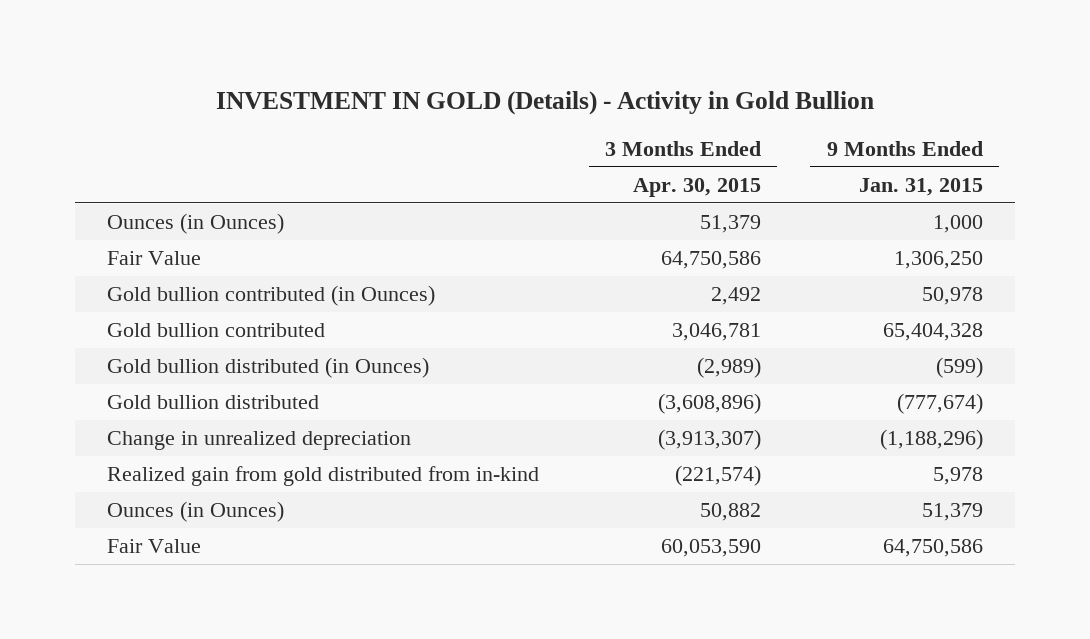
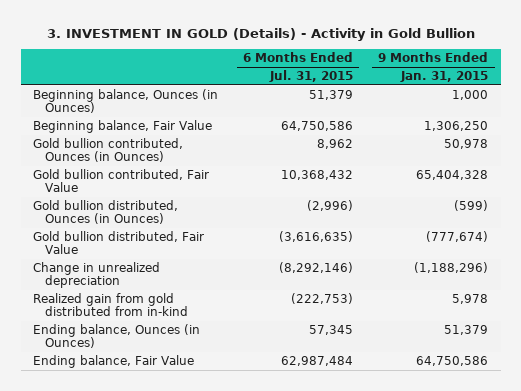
- INVESTMENT IN GOLD (Details) - Activity in Gold Bullion
+ 3. INVESTMENT IN GOLD (Details) - Activity in Gold Bullion
- | 3 Months Ended Apr. 30, 2015 | 9 Months Ended Jan. 31, 2015
+ | 6 Months Ended Jul. 31, 2015 | 9 Months Ended Jan. 31, 2015
- Ounces (in Ounces) | 51,379 | 1,000
- Fair Value | 64,750,586 | 1,306,250
- Gold bullion contributed (in Ounces) | 2,492 | 50,978
- Gold bullion contributed | 3,046,781 | 65,404,328
- Gold bullion distributed (in Ounces) | (2,989) | (599)
- Gold bullion distributed | (3,608,896) | (777,674)
+ Beginning balance, Ounces (in Ounces) | 51,379 | 1,000
+ Beginning balance, Fair Value | 64,750,586 | 1,306,250
+ Gold bullion contributed, Ounces (in Ounces) | 8,962 | 50,978
+ Gold bullion contributed, Fair Value | 10,368,432 | 65,404,328
+ Gold bullion distributed, Ounces (in Ounces) | (2,996) | (599)
+ Gold bullion distributed, Fair Value | (3,616,635) | (777,674)
- Ounces (in Ounces) | 50,882 | 51,379
- Fair Value | 60,053,590 | 64,750,586
+ Ending balance, Ounces (in Ounces) | 57,345 | 51,379
+ Ending balance, Fair Value | 62,987,484 | 64,750,586

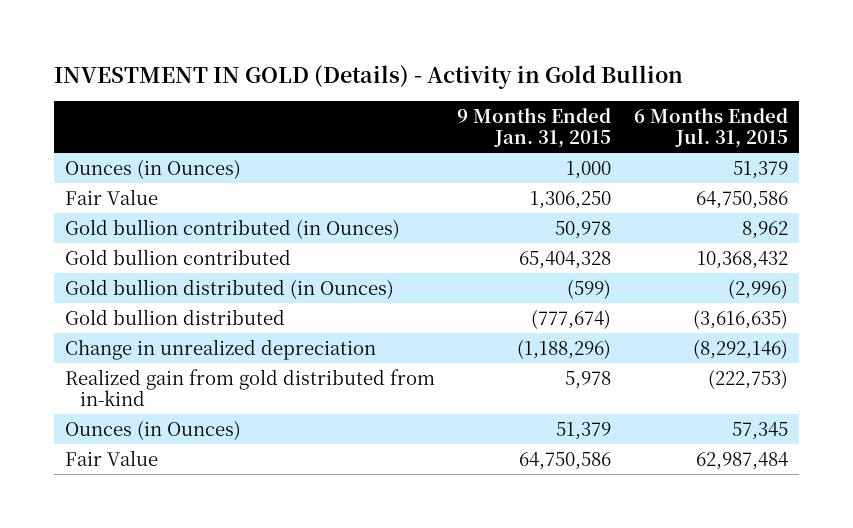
- 3. INVESTMENT IN GOLD (Details) - Activity in Gold Bullion
+ INVESTMENT IN GOLD (Details) - Activity in Gold Bullion
- | 6 Months Ended Jul. 31, 2015 | 9 Months Ended Jan. 31, 2015
+ | 9 Months Ended Jan. 31, 2015 | 6 Months Ended Jul. 31, 2015
- Beginning balance, Ounces (in Ounces) | 51,379 | 1,000
- Beginning balance, Fair Value | 64,750,586 | 1,306,250
- Gold bullion contributed, Ounces (in Ounces) | 8,962 | 50,978
- Gold bullion contributed, Fair Value | 10,368,432 | 65,404,328
- Gold bullion distributed, Ounces (in Ounces) | (2,996) | (599)
- Gold bullion distributed, Fair Value | (3,616,635) | (777,674)
+ Ounces (in Ounces) | 1,000 | 51,379
+ Fair Value | 1,306,250 | 64,750,586
+ Gold bullion contributed (in Ounces) | 50,978 | 8,962
+ Gold bullion contributed | 65,404,328 | 10,368,432
+ Gold bullion distributed (in Ounces) | (599) | (2,996)
+ Gold bullion distributed | (777,674) | (3,616,635)
- Ending balance, Ounces (in Ounces) | 57,345 | 51,379
- Ending balance, Fair Value | 62,987,484 | 64,750,586
+ Ounces (in Ounces) | 51,379 | 57,345
+ Fair Value | 64,750,586 | 62,987,484

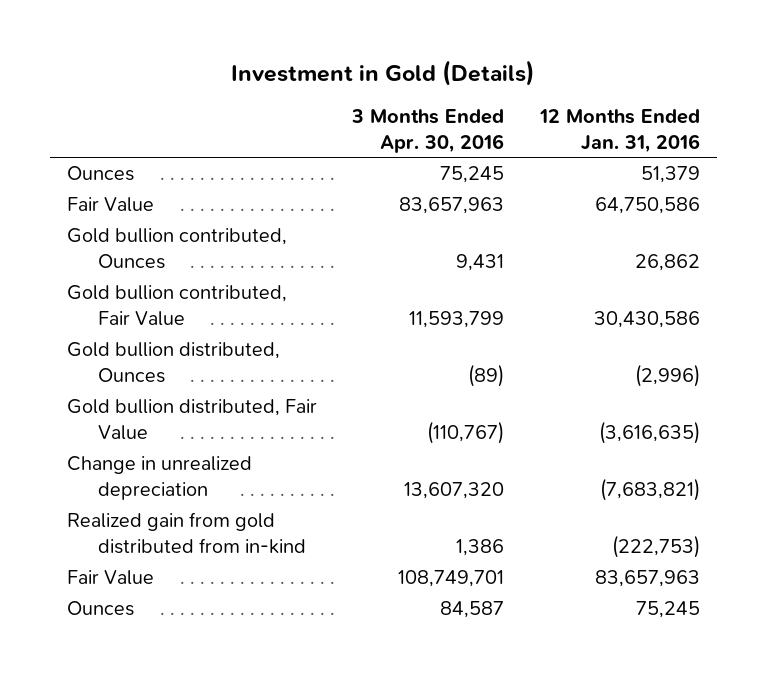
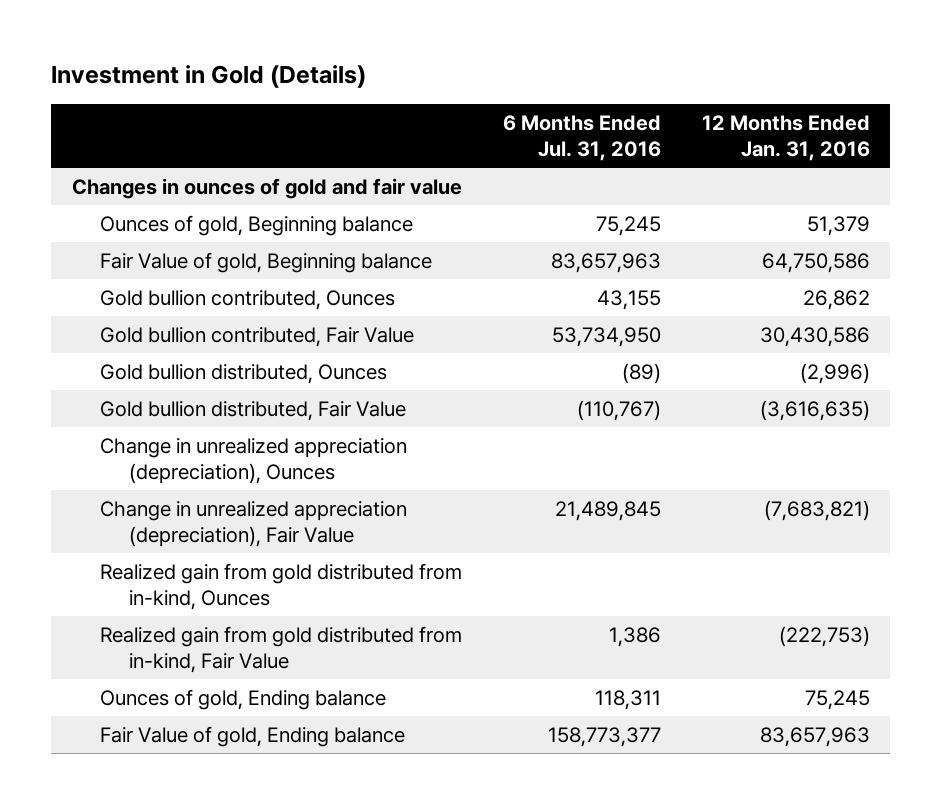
- | 3 Months Ended Apr. 30, 2016 | 12 Months Ended Jan. 31, 2016
+ | 6 Months Ended Jul. 31, 2016 | 12 Months Ended Jan. 31, 2016
- Ounces | 75,245 | 51,379
- Fair Value | 83,657,963 | 64,750,586
+ Changes in ounces of gold and fair value
+ Ounces of gold, Beginning balance | 75,245 | 51,379
+ Fair Value of gold, Beginning balance | 83,657,963 | 64,750,586
- Change in unrealized depreciation | 13,607,320 | (7,683,821)
- Realized gain from gold distributed from in-kind | 1,386 | (222,753)
- Fair Value | 108,749,701 | 83,657,963
- Ounces | 84,587 | 75,245
+ Change in unrealized appreciation (depreciation), Ounces
+ Change in unrealized appreciation (depreciation), Fair Value | 21,489,845 | (7,683,821)
+ Realized gain from gold distributed from in-kind, Ounces
+ Realized gain from gold distributed from in-kind, Fair Value | 1,386 | (222,753)
+ Ounces of gold, Ending balance | 118,311 | 75,245
+ Fair Value of gold, Ending balance | 158,773,377 | 83,657,963

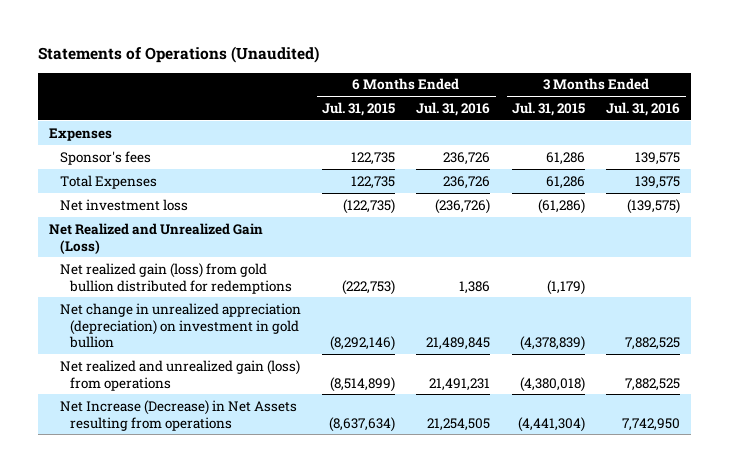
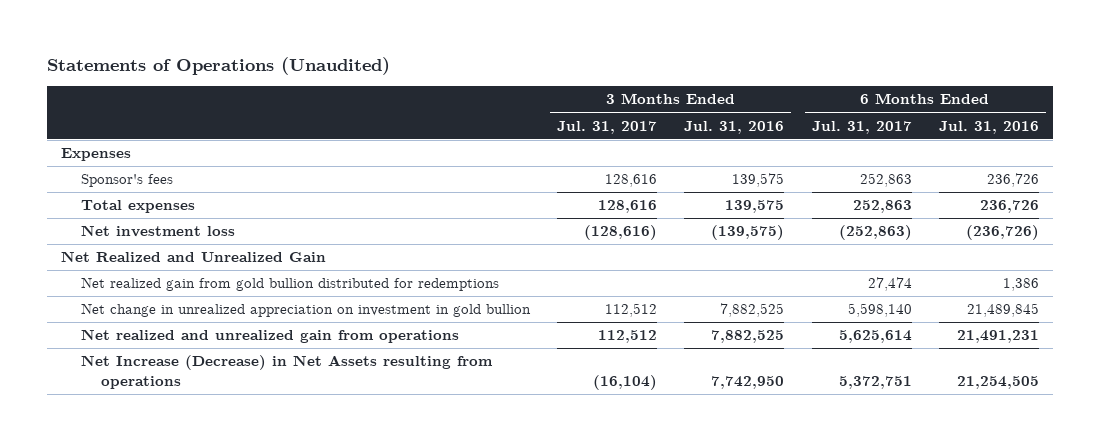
- | 6 Months Ended Jul. 31, 2015 | 6 Months Ended Jul. 31, 2016 | 3 Months Ended Jul. 31, 2015 | 3 Months Ended Jul. 31, 2016
+ | 3 Months Ended Jul. 31, 2017 | 3 Months Ended Jul. 31, 2016 | 6 Months Ended Jul. 31, 2017 | 6 Months Ended Jul. 31, 2016
- Total Expenses | 122,735 | 236,726 | 61,286 | 139,575
+ Total expenses | 128,616 | 139,575 | 252,863 | 236,726
- Net Realized and Unrealized Gain (Loss)
- Net realized gain (loss) from gold bullion distributed for redemptions | (222,753) | 1,386 | (1,179) |
- Net change in unrealized appreciation (depreciation) on investment in gold bullion | (8,292,146) | 21,489,845 | (4,378,839) | 7,882,525
- Net realized and unrealized gain (loss) from operations | (8,514,899) | 21,491,231 | (4,380,018) | 7,882,525
+ Net Realized and Unrealized Gain
+ Net realized gain from gold bullion distributed for redemptions | | | 27,474 | 1,386
+ Net change in unrealized appreciation on investment in gold bullion | 112,512 | 7,882,525 | 5,598,140 | 21,489,845
+ Net realized and unrealized gain from operations | 112,512 | 7,882,525 | 5,625,614 | 21,491,231

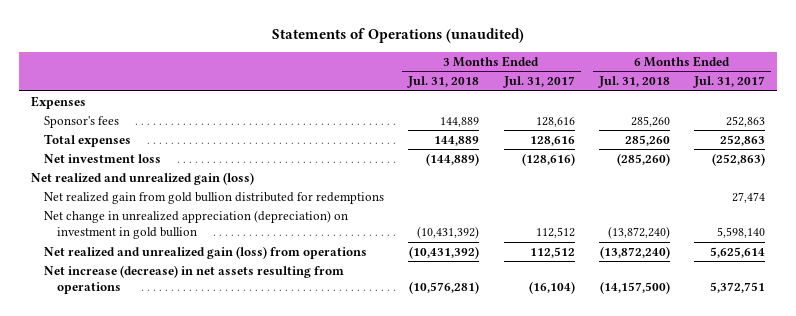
- Statements of Operations (Unaudited)
+ Statements of Operations (unaudited)
- | 3 Months Ended Jul. 31, 2017 | 3 Months Ended Jul. 31, 2016 | 6 Months Ended Jul. 31, 2017 | 6 Months Ended Jul. 31, 2016
+ | 3 Months Ended Jul. 31, 2018 | 3 Months Ended Jul. 31, 2017 | 6 Months Ended Jul. 31, 2018 | 6 Months Ended Jul. 31, 2017
- Net Realized and Unrealized Gain
+ Net realized and unrealized gain (loss)
- Net change in unrealized appreciation on investment in gold bullion | 112,512 | 7,882,525 | 5,598,140 | 21,489,845
- Net realized and unrealized gain from operations | 112,512 | 7,882,525 | 5,625,614 | 21,491,231
- Net Increase (Decrease) in Net Assets resulting from operations | (16,104) | 7,742,950 | 5,372,751 | 21,254,505
+ Net change in unrealized appreciation (depreciation) on investment in gold bullion | (10,431,392) | 112,512 | (13,872,240) | 5,598,140
+ Net realized and unrealized gain (loss) from operations | (10,431,392) | 112,512 | (13,872,240) | 5,625,614
+ Net increase (decrease) in net assets resulting from operations | (10,576,281) | (16,104) | (14,157,500) | 5,372,751

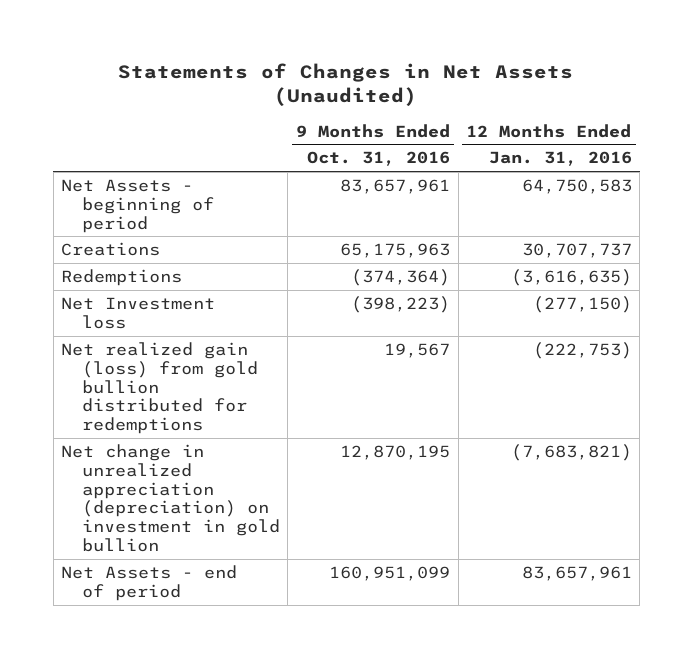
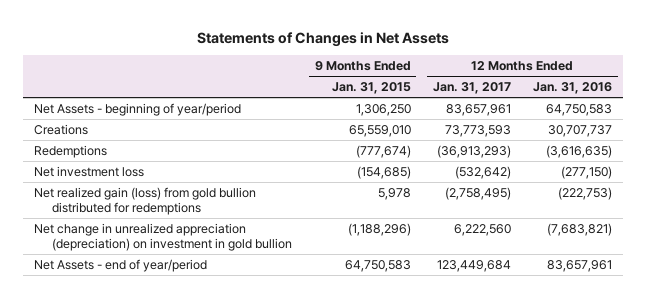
- Statements of Changes in Net Assets (Unaudited)
+ Statements of Changes in Net Assets
- | 9 Months Ended Oct. 31, 2016 | 12 Months Ended Jan. 31, 2016
+ | 9 Months Ended Jan. 31, 2015 | 12 Months Ended Jan. 31, 2017 | 12 Months Ended Jan. 31, 2016
- Net Assets - beginning of period | 83,657,961 | 64,750,583
+ Net Assets - beginning of year/period | 1,306,250 | 83,657,961 | 64,750,583
- Net Investment loss | (398,223) | (277,150)
+ Net investment loss | (154,685) | (532,642) | (277,150)
- Net Assets - end of period | 160,951,099 | 83,657,961
+ Net Assets - end of year/period | 64,750,583 | 123,449,684 | 83,657,961

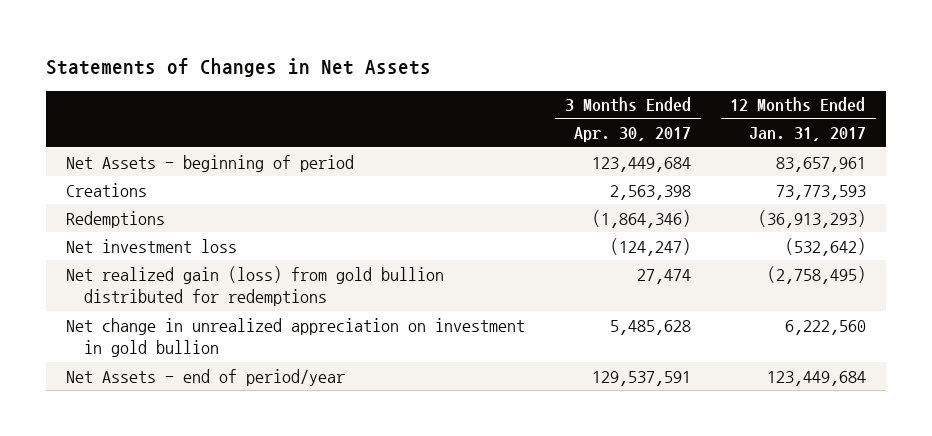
- | 9 Months Ended Jan. 31, 2015 | 12 Months Ended Jan. 31, 2017 | 12 Months Ended Jan. 31, 2016
+ | 3 Months Ended Apr. 30, 2017 | 12 Months Ended Jan. 31, 2017
- Net Assets - beginning of year/period | 1,306,250 | 83,657,961 | 64,750,583
+ Net Assets - beginning of period | 123,449,684 | 83,657,961
- Net change in unrealized appreciation (depreciation) on investment in gold bullion | (1,188,296) | 6,222,560 | (7,683,821)
- Net Assets - end of year/period | 64,750,583 | 123,449,684 | 83,657,961
+ Net change in unrealized appreciation on investment in gold bullion | 5,485,628 | 6,222,560
+ Net Assets - end of period/year | 129,537,591 | 123,449,684

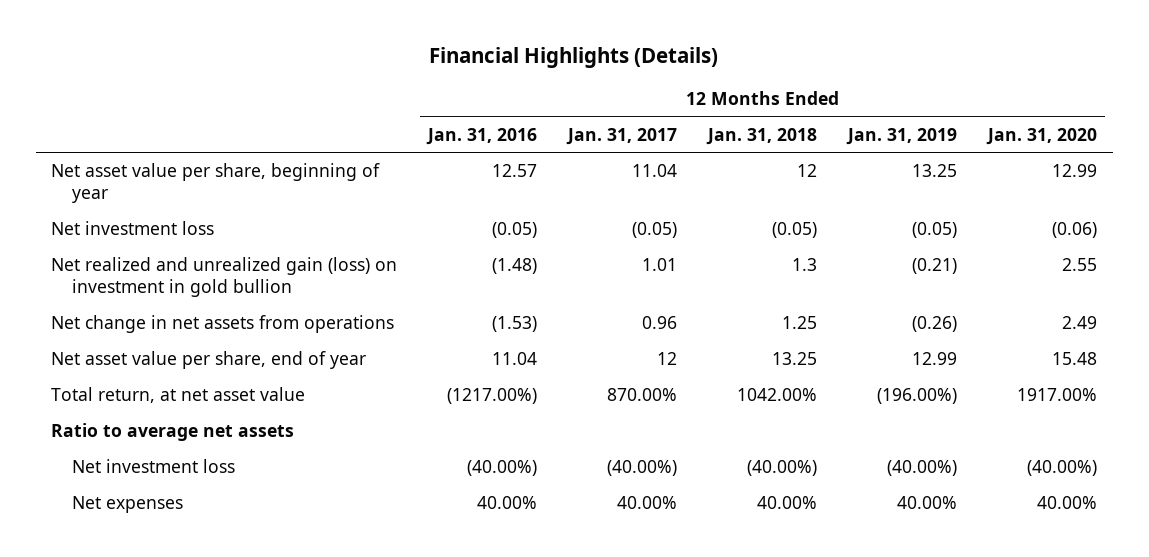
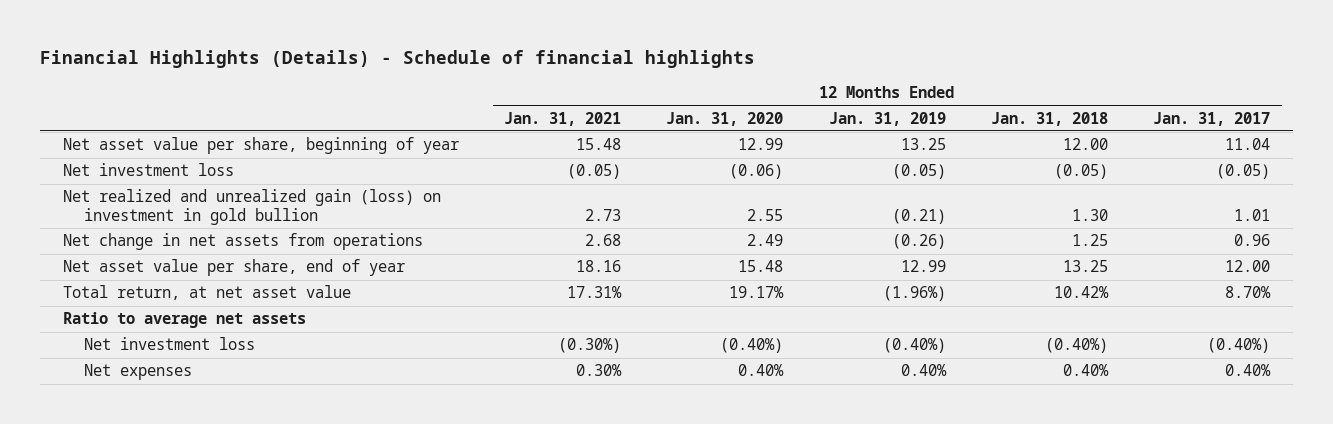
- Financial Highlights (Details)
+ Financial Highlights (Details) - Schedule of financial highlights
- | 12 Months Ended Jan. 31, 2016 | 12 Months Ended Jan. 31, 2017 | 12 Months Ended Jan. 31, 2018 | 12 Months Ended Jan. 31, 2019 | 12 Months Ended Jan. 31, 2020
+ | 12 Months Ended Jan. 31, 2021 | 12 Months Ended Jan. 31, 2020 | 12 Months Ended Jan. 31, 2019 | 12 Months Ended Jan. 31, 2018 | 12 Months Ended Jan. 31, 2017
- Net asset value per share, beginning of year | 12.57 | 11.04 | 12 | 13.25 | 12.99
+ Net asset value per share, beginning of year | 15.48 | 12.99 | 13.25 | 12.00 | 11.04
- Net realized and unrealized gain (loss) on investment in gold bullion | (1.48) | 1.01 | 1.3 | (0.21) | 2.55
+ Net realized and unrealized gain (loss) on investment in gold bullion | 2.73 | 2.55 | (0.21) | 1.30 | 1.01
- Net asset value per share, end of year | 11.04 | 12 | 13.25 | 12.99 | 15.48
- Total return, at net asset value | (1217.00%) | 870.00% | 1042.00% | (196.00%) | 1917.00%
+ Net asset value per share, end of year | 18.16 | 15.48 | 12.99 | 13.25 | 12.00
+ Total return, at net asset value | 17.31% | 19.17% | (1.96%) | 10.42% | 8.70%
- Net investment loss | (40.00%) | (40.00%) | (40.00%) | (40.00%) | (40.00%)
- Net expenses | 40.00% | 40.00% | 40.00% | 40.00% | 40.00%
+ Net investment loss | (0.30%) | (0.40%) | (0.40%) | (0.40%) | (0.40%)
+ Net expenses | 0.30% | 0.40% | 0.40% | 0.40% | 0.40%

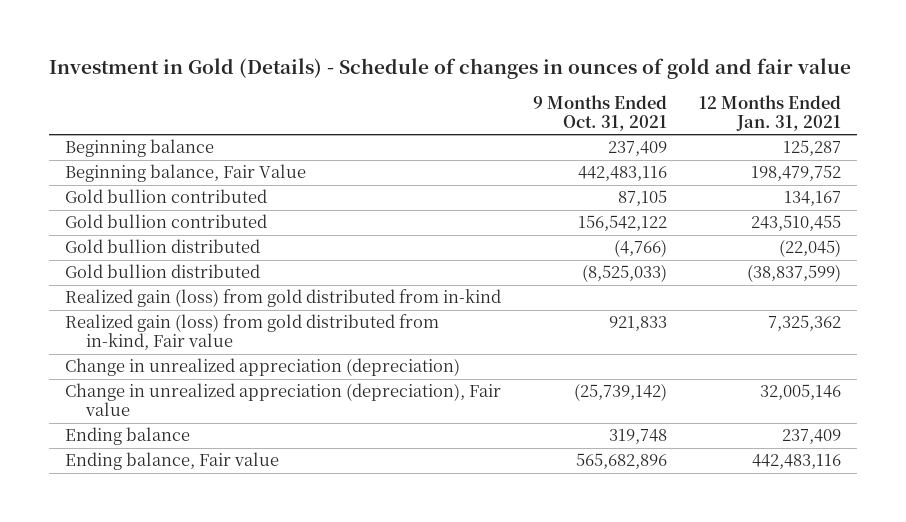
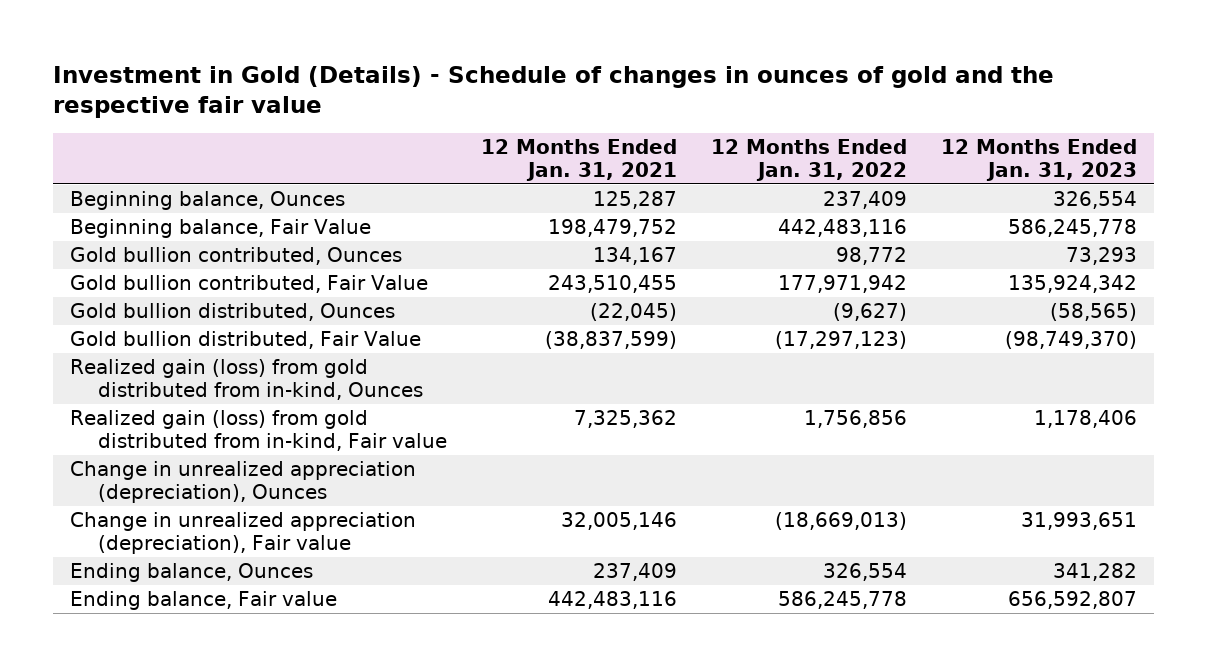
- Investment in Gold (Details) - Schedule of changes in ounces of gold and fair value
+ Investment in Gold (Details) - Schedule of changes in ounces of gold and the respective fair value
- | 9 Months Ended Oct. 31, 2021 | 12 Months Ended Jan. 31, 2021
+ | 12 Months Ended Jan. 31, 2021 | 12 Months Ended Jan. 31, 2022 | 12 Months Ended Jan. 31, 2023
- Beginning balance | 237,409 | 125,287
+ Beginning balance, Ounces | 125,287 | 237,409 | 326,554
- Gold bullion contributed | 87,105 | 134,167
- Gold bullion contributed | 156,542,122 | 243,510,455
- Gold bullion distributed | (4,766) | (22,045)
- Gold bullion distributed | (8,525,033) | (38,837,599)
- Realized gain (loss) from gold distributed from in-kind
+ Gold bullion contributed, Ounces | 134,167 | 98,772 | 73,293
+ Gold bullion contributed, Fair Value | 243,510,455 | 177,971,942 | 135,924,342
+ Gold bullion distributed, Ounces | (22,045) | (9,627) | (58,565)
+ Gold bullion distributed, Fair Value | (38,837,599) | (17,297,123) | (98,749,370)
+ Realized gain (loss) from gold distributed from in-kind, Ounces
- Change in unrealized appreciation (depreciation)
+ Change in unrealized appreciation (depreciation), Ounces
- Ending balance | 319,748 | 237,409
+ Ending balance, Ounces | 237,409 | 326,554 | 341,282

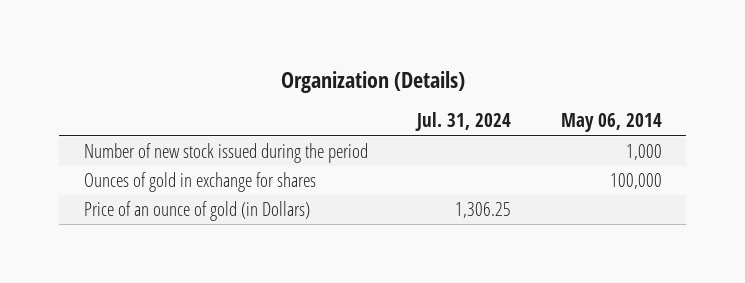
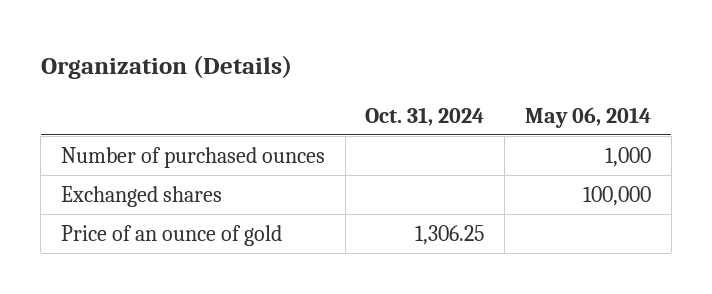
- | Jul. 31, 2024 | May 06, 2014
+ | Oct. 31, 2024 | May 06, 2014
- Number of new stock issued during the period | | 1,000
- Ounces of gold in exchange for shares | | 100,000
- Price of an ounce of gold (in Dollars) | 1,306.25 |
+ Number of purchased ounces | | 1,000
+ Exchanged shares | | 100,000
+ Price of an ounce of gold | 1,306.25 |

